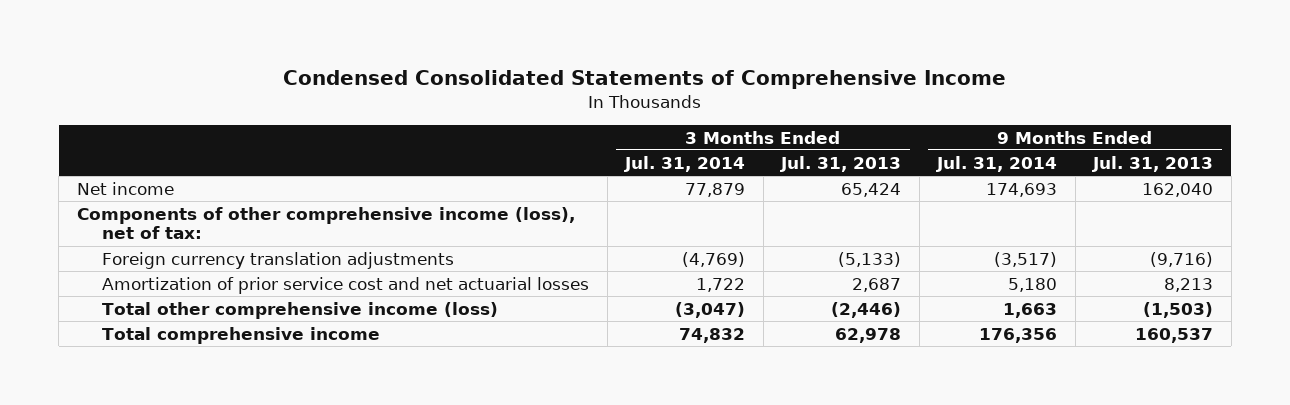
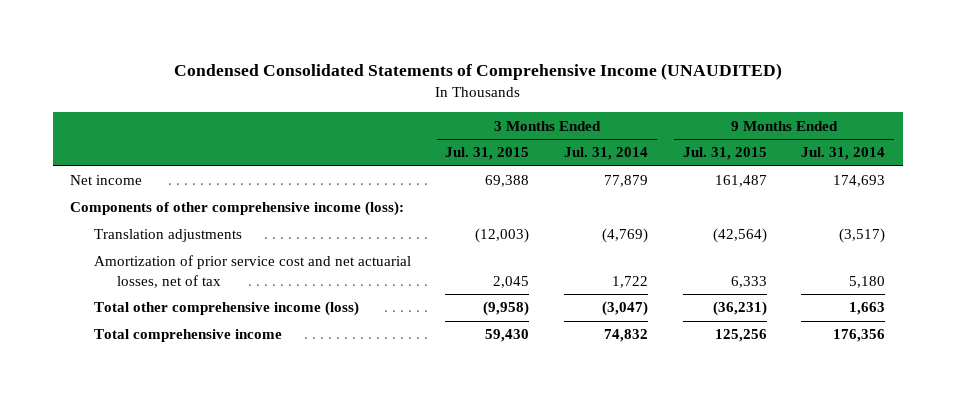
- Condensed Consolidated Statements of Comprehensive Income
+ Condensed Consolidated Statements of Comprehensive Income (UNAUDITED)
- | 3 Months Ended Jul. 31, 2014 | 3 Months Ended Jul. 31, 2013 | 9 Months Ended Jul. 31, 2014 | 9 Months Ended Jul. 31, 2013
+ | 3 Months Ended Jul. 31, 2015 | 3 Months Ended Jul. 31, 2014 | 9 Months Ended Jul. 31, 2015 | 9 Months Ended Jul. 31, 2014
- Components of other comprehensive income (loss), net of tax:
- Foreign currency translation adjustments | (4,769) | (5,133) | (3,517) | (9,716)
- Amortization of prior service cost and net actuarial losses | 1,722 | 2,687 | 5,180 | 8,213
+ Components of other comprehensive income (loss):
+ Translation adjustments | (12,003) | (4,769) | (42,564) | (3,517)
+ Amortization of prior service cost and net actuarial losses, net of tax | 2,045 | 1,722 | 6,333 | 5,180

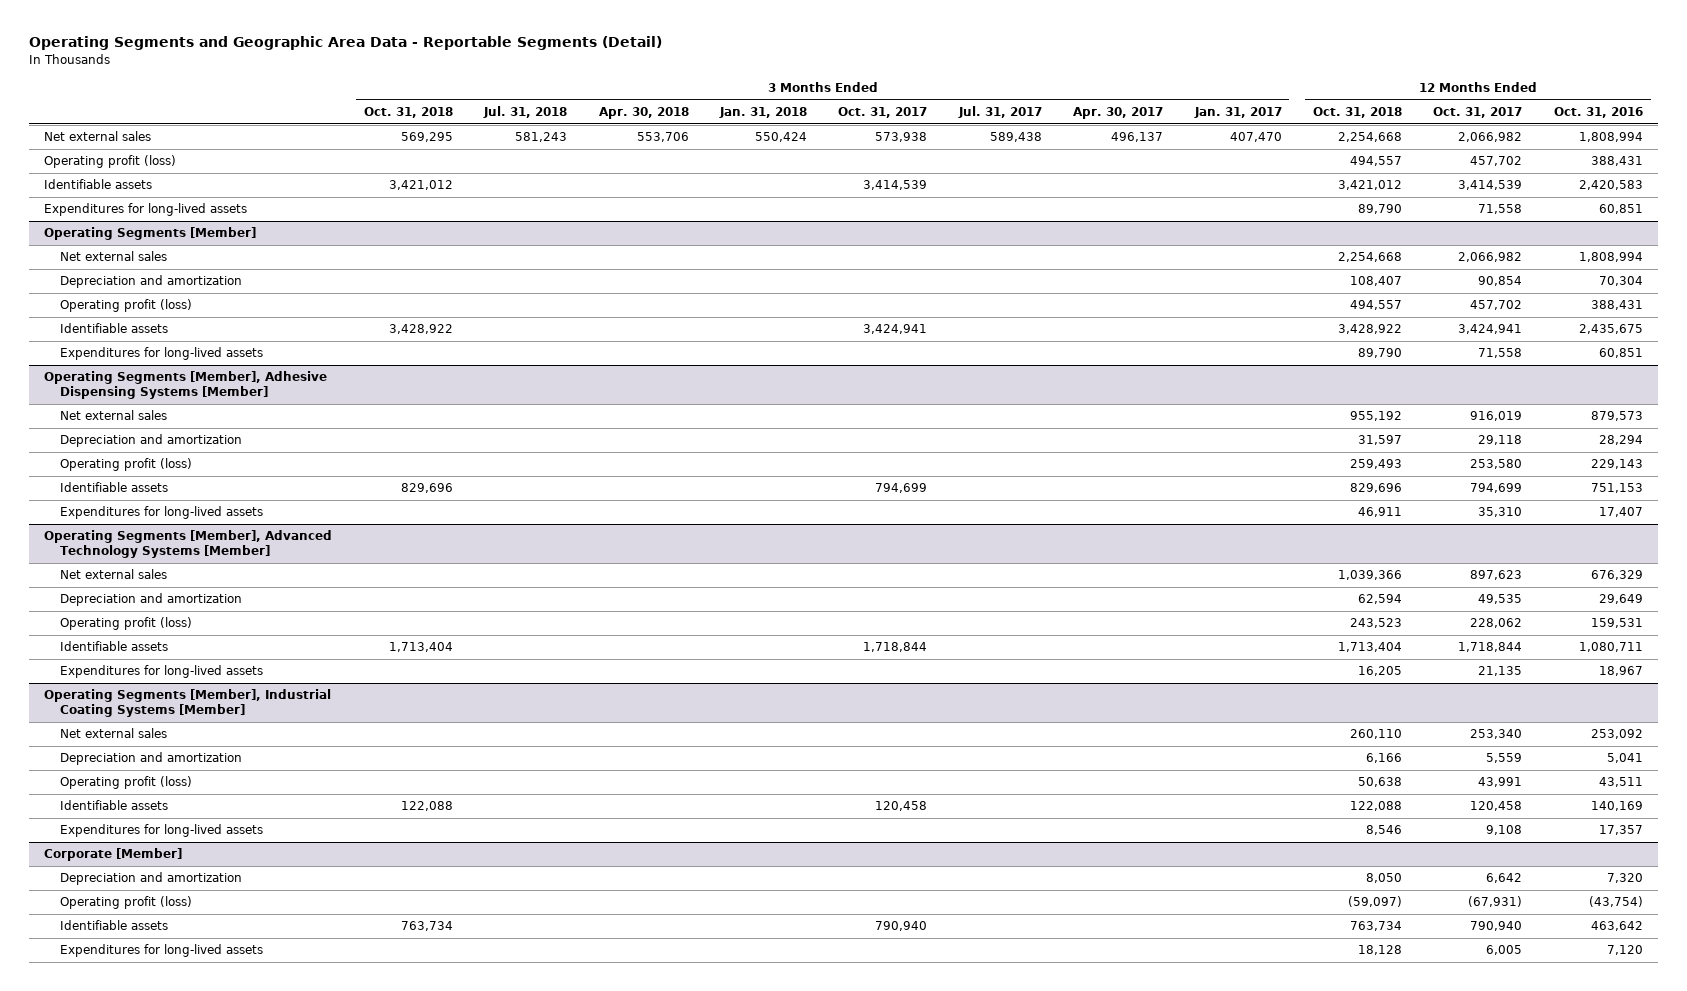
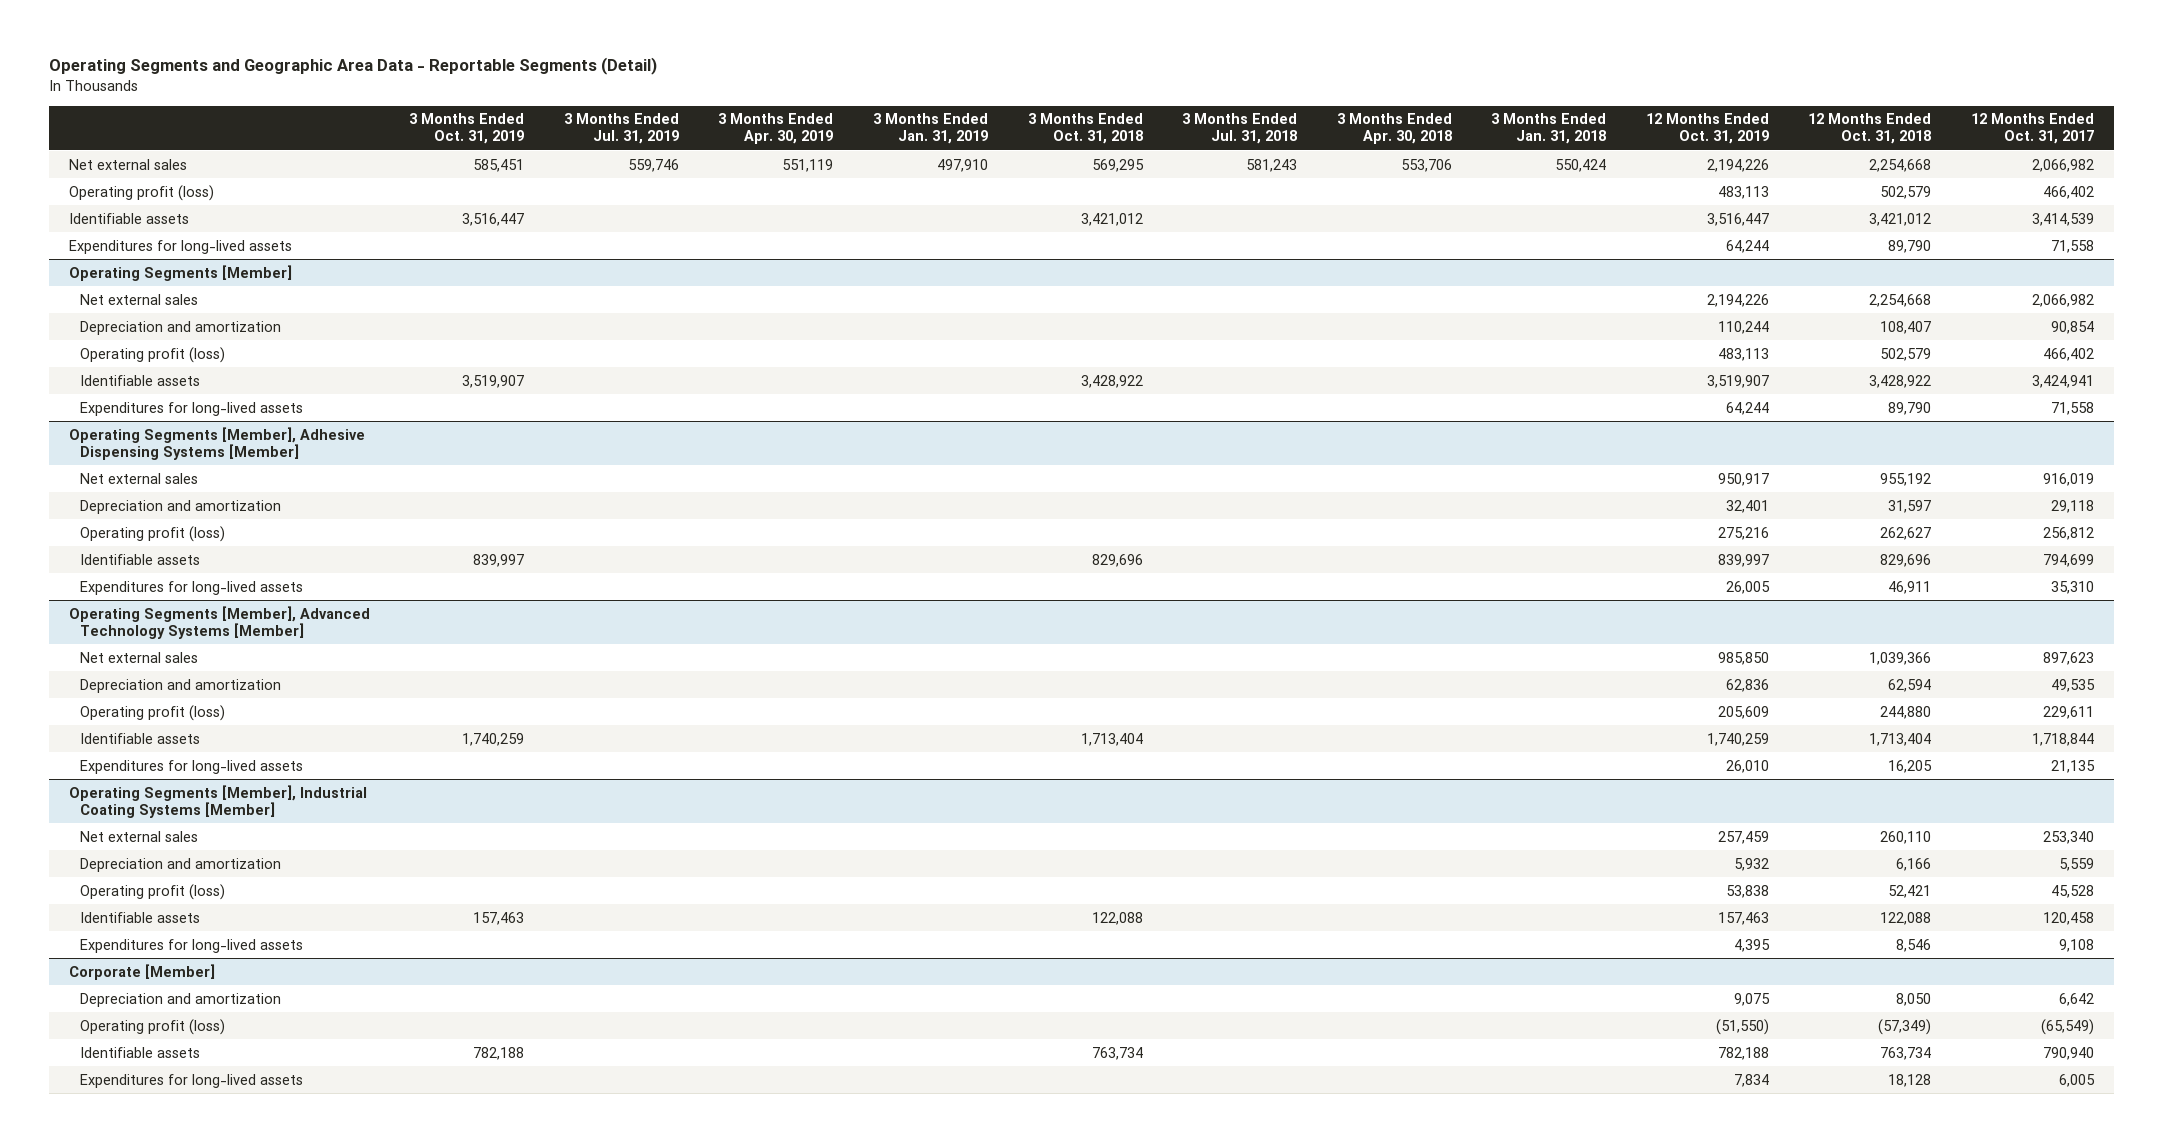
- | 3 Months Ended Oct. 31, 2018 | 3 Months Ended Jul. 31, 2018 | 3 Months Ended Apr. 30, 2018 | 3 Months Ended Jan. 31, 2018 | 3 Months Ended Oct. 31, 2017 | 3 Months Ended Jul. 31, 2017 | 3 Months Ended Apr. 30, 2017 | 3 Months Ended Jan. 31, 2017 | 12 Months Ended Oct. 31, 2018 | 12 Months Ended Oct. 31, 2017 | 12 Months Ended Oct. 31, 2016
+ | 3 Months Ended Oct. 31, 2019 | 3 Months Ended Jul. 31, 2019 | 3 Months Ended Apr. 30, 2019 | 3 Months Ended Jan. 31, 2019 | 3 Months Ended Oct. 31, 2018 | 3 Months Ended Jul. 31, 2018 | 3 Months Ended Apr. 30, 2018 | 3 Months Ended Jan. 31, 2018 | 12 Months Ended Oct. 31, 2019 | 12 Months Ended Oct. 31, 2018 | 12 Months Ended Oct. 31, 2017
- Operating profit (loss) | | | | | | | | | 494,557 | 457,702 | 388,431
+ Operating profit (loss) | | | | | | | | | 483,113 | 502,579 | 466,402
@ Operating Segments [Member]
- Operating profit (loss) | | | | | | | | | 494,557 | 457,702 | 388,431
+ Operating profit (loss) | | | | | | | | | 483,113 | 502,579 | 466,402
@ Operating Segments [Member], Adhesive Dispensing Systems [Member]
- Operating profit (loss) | | | | | | | | | 259,493 | 253,580 | 229,143
+ Operating profit (loss) | | | | | | | | | 275,216 | 262,627 | 256,812
@ Operating Segments [Member], Advanced Technology Systems [Member]
- Operating profit (loss) | | | | | | | | | 243,523 | 228,062 | 159,531
+ Operating profit (loss) | | | | | | | | | 205,609 | 244,880 | 229,611
@ Operating Segments [Member], Industrial Coating Systems [Member]
- Operating profit (loss) | | | | | | | | | 50,638 | 43,991 | 43,511
+ Operating profit (loss) | | | | | | | | | 53,838 | 52,421 | 45,528
@ Corporate [Member]
- Operating profit (loss) | | | | | | | | | (59,097) | (67,931) | (43,754)
+ Operating profit (loss) | | | | | | | | | (51,550) | (57,349) | (65,549)

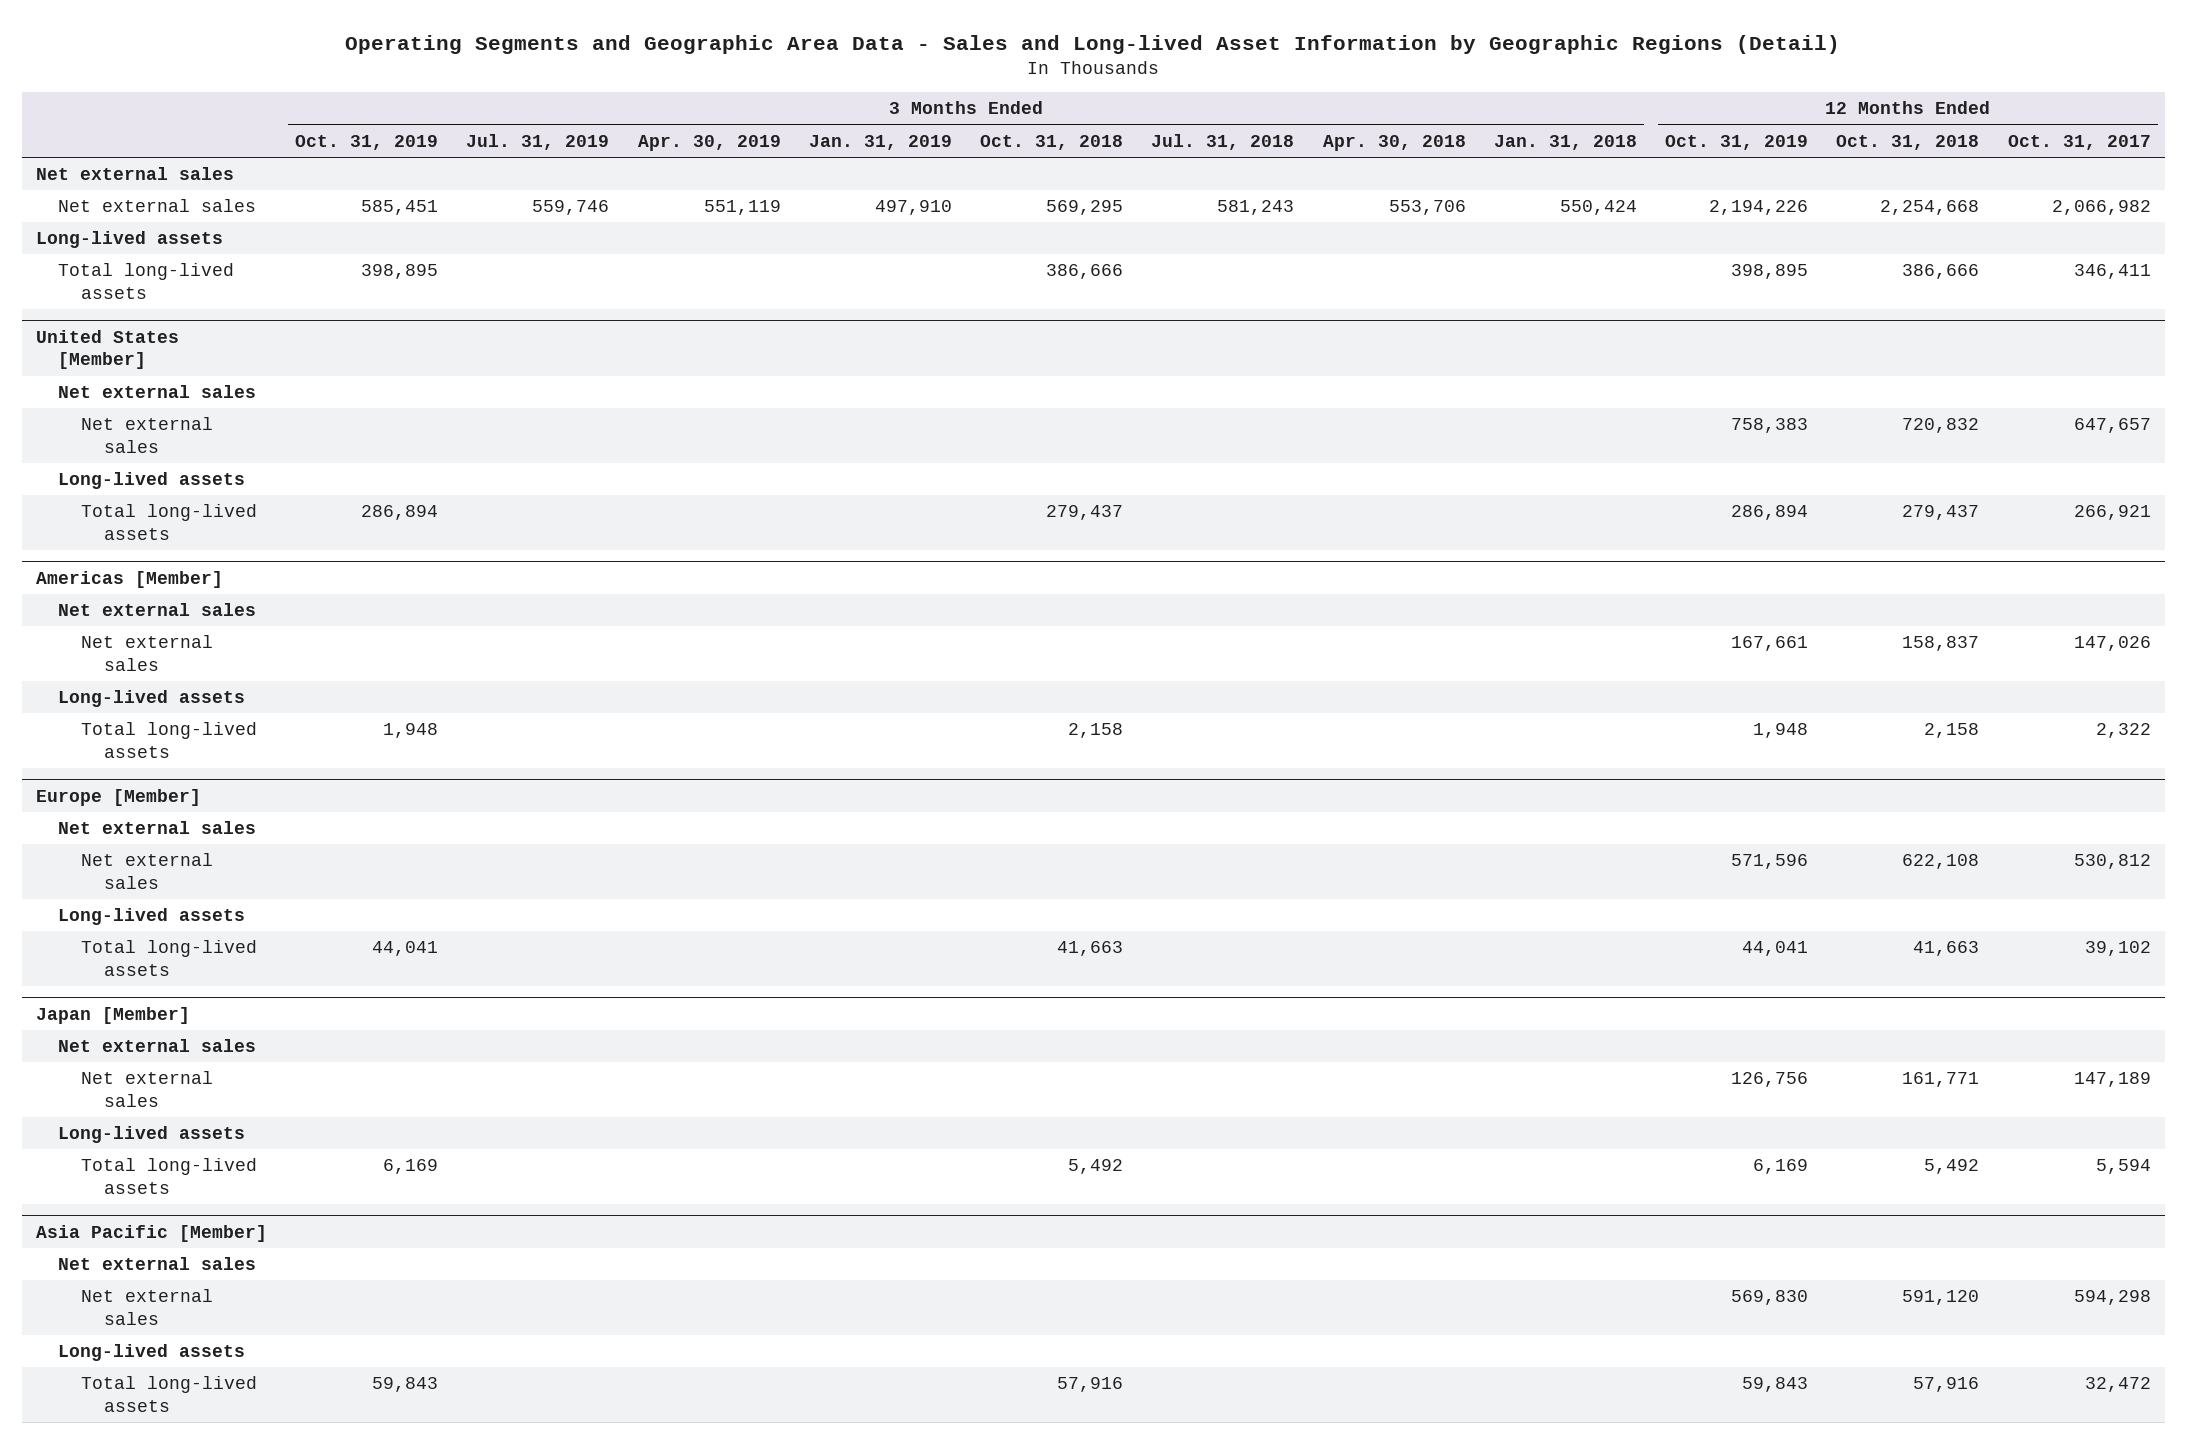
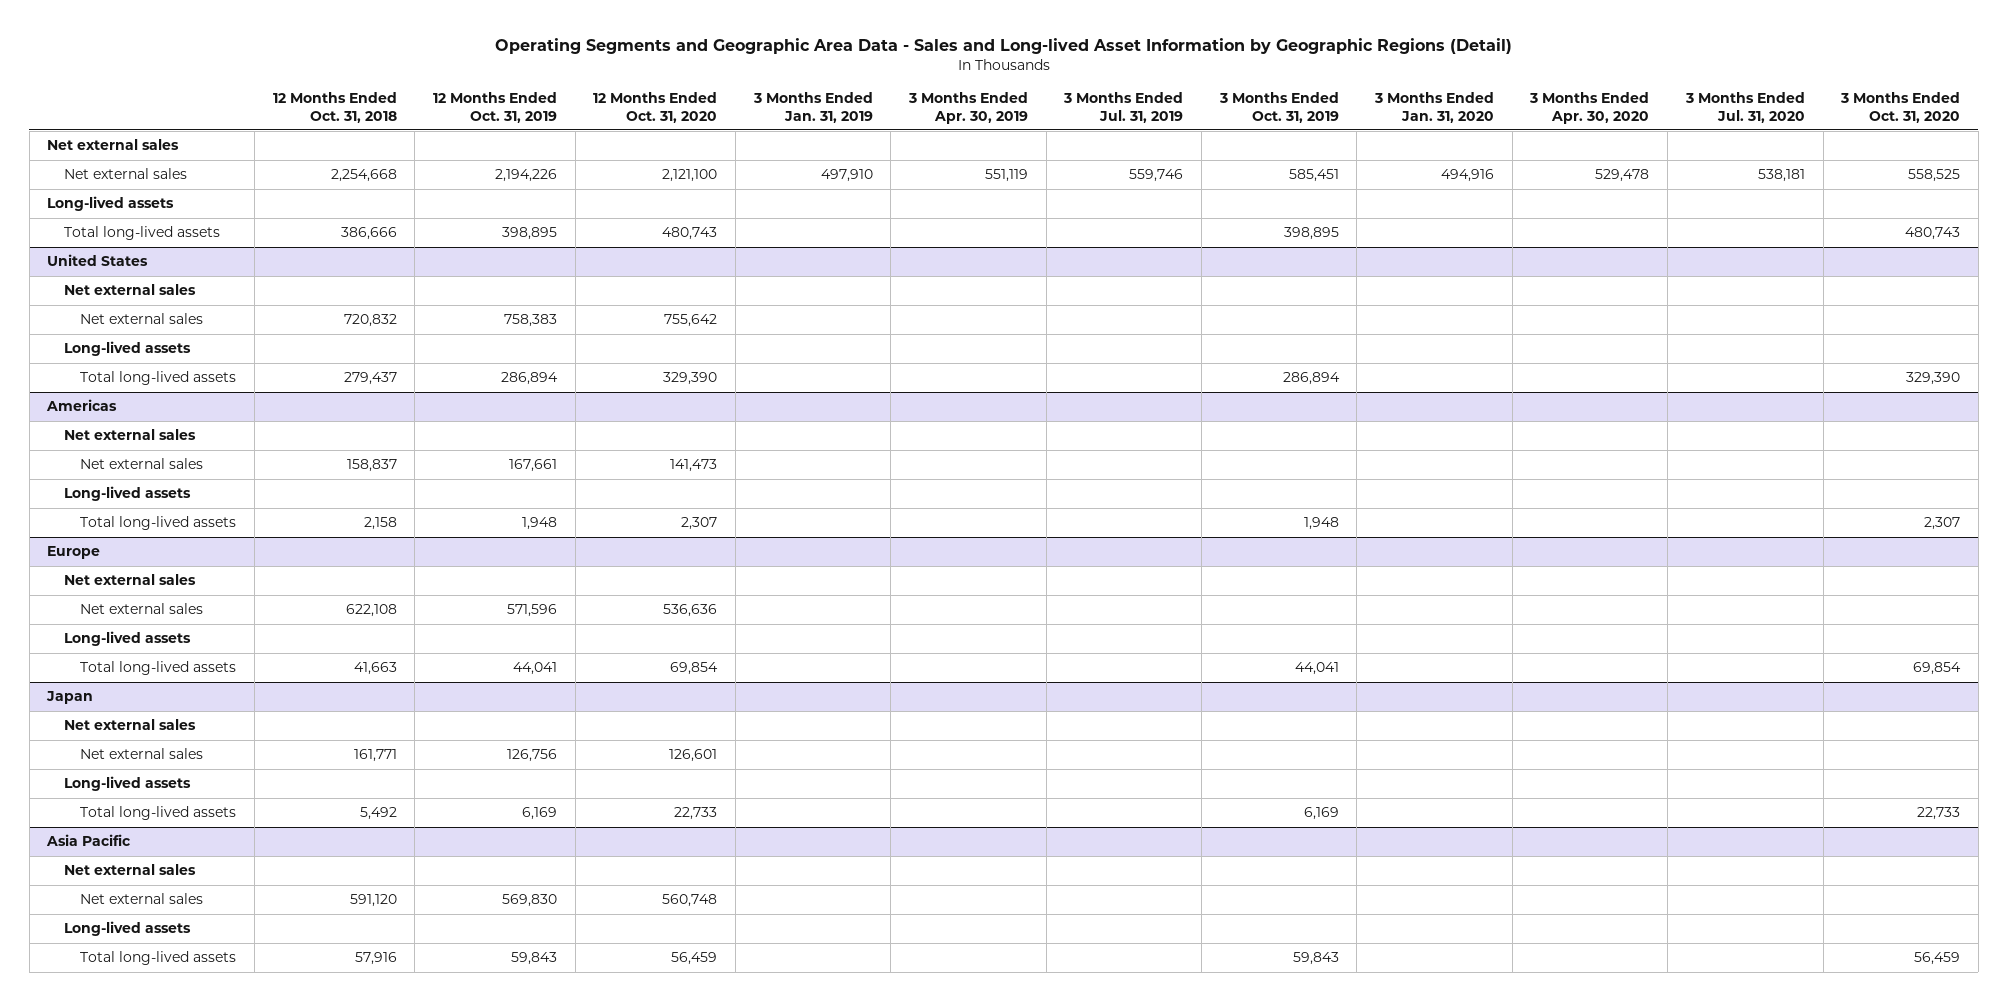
- | 3 Months Ended Oct. 31, 2019 | 3 Months Ended Jul. 31, 2019 | 3 Months Ended Apr. 30, 2019 | 3 Months Ended Jan. 31, 2019 | 3 Months Ended Oct. 31, 2018 | 3 Months Ended Jul. 31, 2018 | 3 Months Ended Apr. 30, 2018 | 3 Months Ended Jan. 31, 2018 | 12 Months Ended Oct. 31, 2019 | 12 Months Ended Oct. 31, 2018 | 12 Months Ended Oct. 31, 2017
+ | 12 Months Ended Oct. 31, 2018 | 12 Months Ended Oct. 31, 2019 | 12 Months Ended Oct. 31, 2020 | 3 Months Ended Jan. 31, 2019 | 3 Months Ended Apr. 30, 2019 | 3 Months Ended Jul. 31, 2019 | 3 Months Ended Oct. 31, 2019 | 3 Months Ended Jan. 31, 2020 | 3 Months Ended Apr. 30, 2020 | 3 Months Ended Jul. 31, 2020 | 3 Months Ended Oct. 31, 2020
- United States [Member]
+ United States
- Americas [Member]
+ Americas
- Europe [Member]
+ Europe
- Japan [Member]
+ Japan
- Asia Pacific [Member]
+ Asia Pacific

